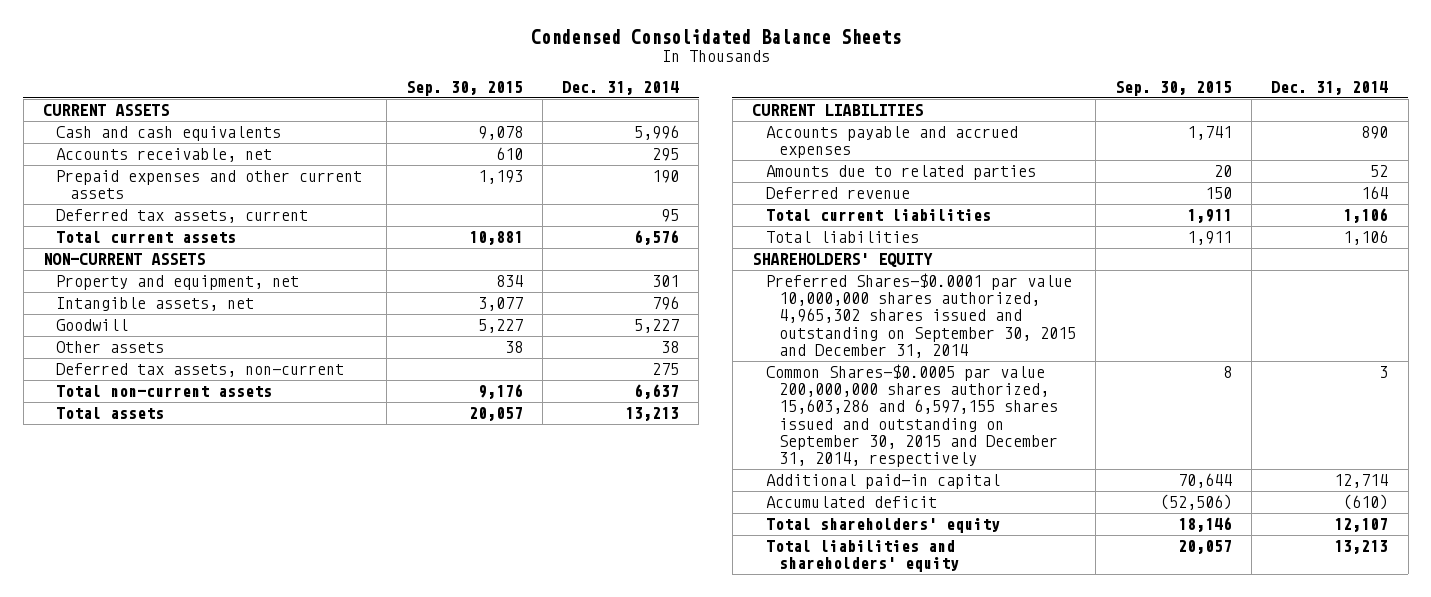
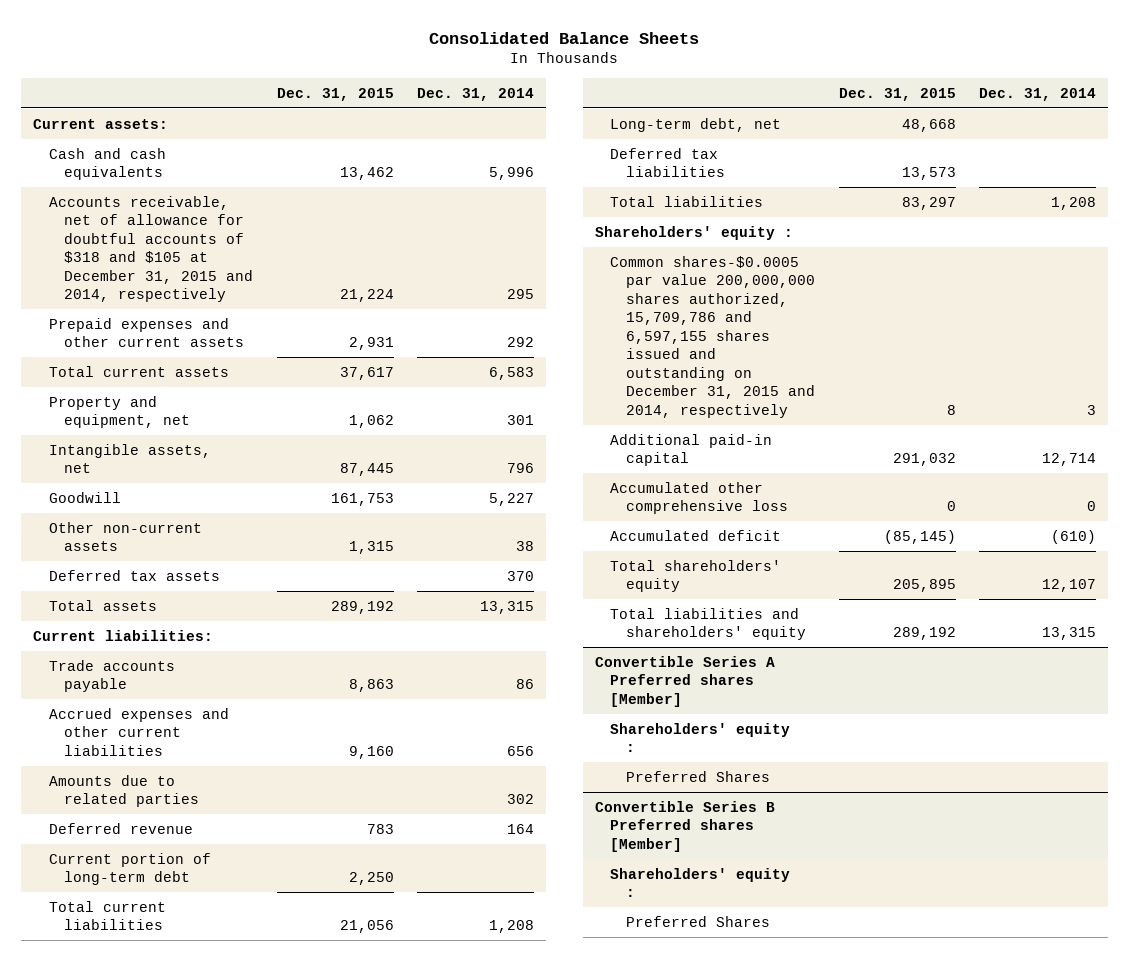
- Condensed Consolidated Balance Sheets
+ Consolidated Balance Sheets
- | Sep. 30, 2015 | Dec. 31, 2014
+ | Dec. 31, 2015 | Dec. 31, 2014
- CURRENT ASSETS
+ Current assets:
- Accounts receivable, net | 610 | 295
- Prepaid expenses and other current assets | 1,193 | 190
- Deferred tax assets, current | | 95
- Total current assets | 10,881 | 6,576
- NON-CURRENT ASSETS
+ Accounts receivable, net of allowance for doubtful accounts of $318 and $105 at December 31, 2015 and 2014, respectively | 21,224 | 295
+ Prepaid expenses and other current assets | 2,931 | 292
+ Total current assets | 37,617 | 6,583
- Other assets | 38 | 38
- Deferred tax assets, non-current | | 275
- Total non-current assets | 9,176 | 6,637
- Total assets | 20,057 | 13,213
- CURRENT LIABILITIES
- Accounts payable and accrued expenses | 1,741 | 890
- Amounts due to related parties | 20 | 52
+ Other non-current assets | 1,315 | 38
+ Deferred tax assets | | 370
+ Total assets | 289,192 | 13,315
+ Current liabilities:
+ Trade accounts payable | 8,863 | 86
+ Accrued expenses and other current liabilities | 9,160 | 656
+ Amounts due to related parties | | 302
- Total current liabilities | 1,911 | 1,106
- Total liabilities | 1,911 | 1,106
- SHAREHOLDERS' EQUITY
- Preferred Shares-$0.0001 par value 10,000,000 shares authorized, 4,965,302 shares issued and outstanding on September 30, 2015 and December 31, 2014
- Common Shares-$0.0005 par value 200,000,000 shares authorized, 15,603,286 and 6,597,155 shares issued and outstanding on September 30, 2015 and December 31, 2014, respectively | 8 | 3
+ Current portion of long-term debt | 2,250 |
+ Total current liabilities | 21,056 | 1,208
+ Long-term debt, net | 48,668 |
+ Deferred tax liabilities | 13,573 |
+ Total liabilities | 83,297 | 1,208
+ Shareholders' equity :
+ Common shares-$0.0005 par value 200,000,000 shares authorized, 15,709,786 and 6,597,155 shares issued and outstanding on December 31, 2015 and 2014, respectively | 8 | 3
+ Accumulated other comprehensive loss | 0 | 0
- Total liabilities and shareholders' equity | 20,057 | 13,213
+ Total liabilities and shareholders' equity | 289,192 | 13,315
+ Convertible Series A Preferred shares [Member]
+ Shareholders' equity :
+ Preferred Shares
+ Convertible Series B Preferred shares [Member]
+ Shareholders' equity :
+ Preferred Shares

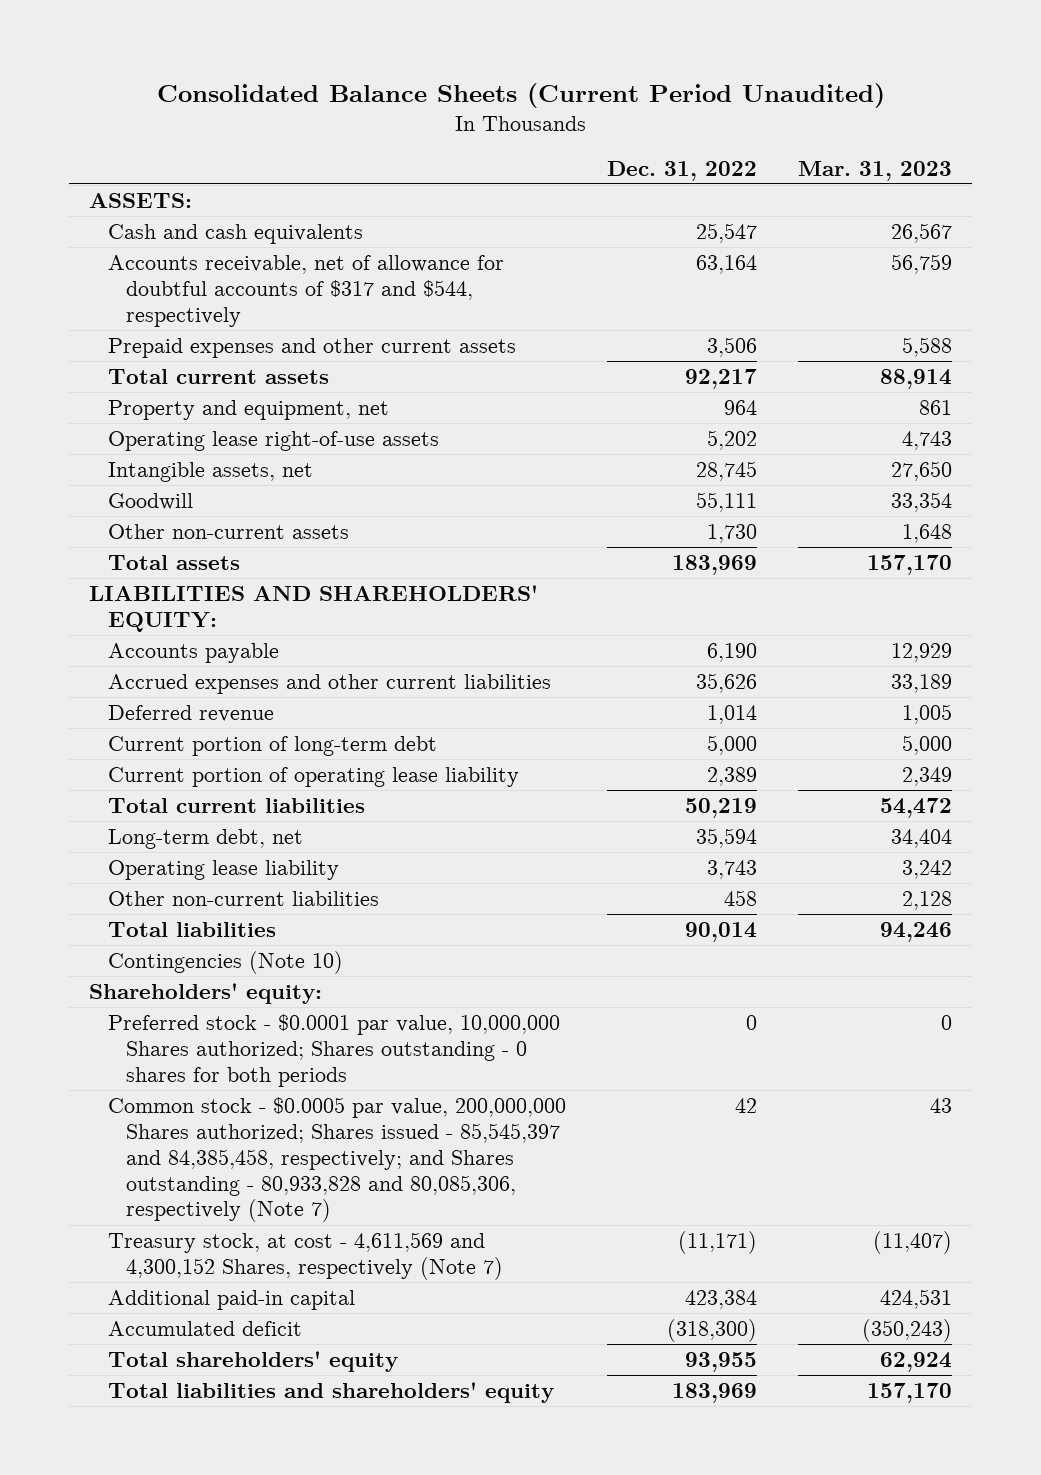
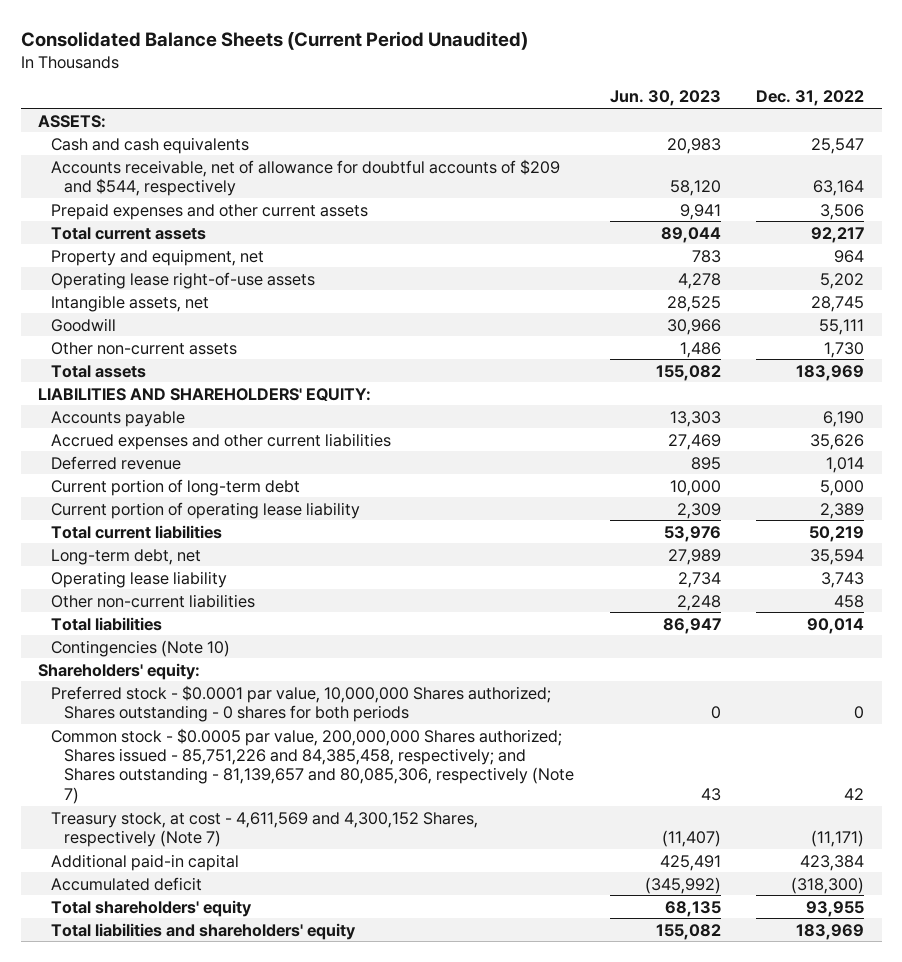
- | Dec. 31, 2022 | Mar. 31, 2023
+ | Jun. 30, 2023 | Dec. 31, 2022
- Accounts receivable, net of allowance for doubtful accounts of $317 and $544, respectively | 63,164 | 56,759
+ Accounts receivable, net of allowance for doubtful accounts of $209 and $544, respectively | 58,120 | 63,164
- Common stock - $0.0005 par value, 200,000,000 Shares authorized; Shares issued - 85,545,397 and 84,385,458, respectively; and Shares outstanding - 80,933,828 and 80,085,306, respectively (Note 7) | 42 | 43
+ Common stock - $0.0005 par value, 200,000,000 Shares authorized; Shares issued - 85,751,226 and 84,385,458, respectively; and Shares outstanding - 81,139,657 and 80,085,306, respectively (Note 7) | 43 | 42

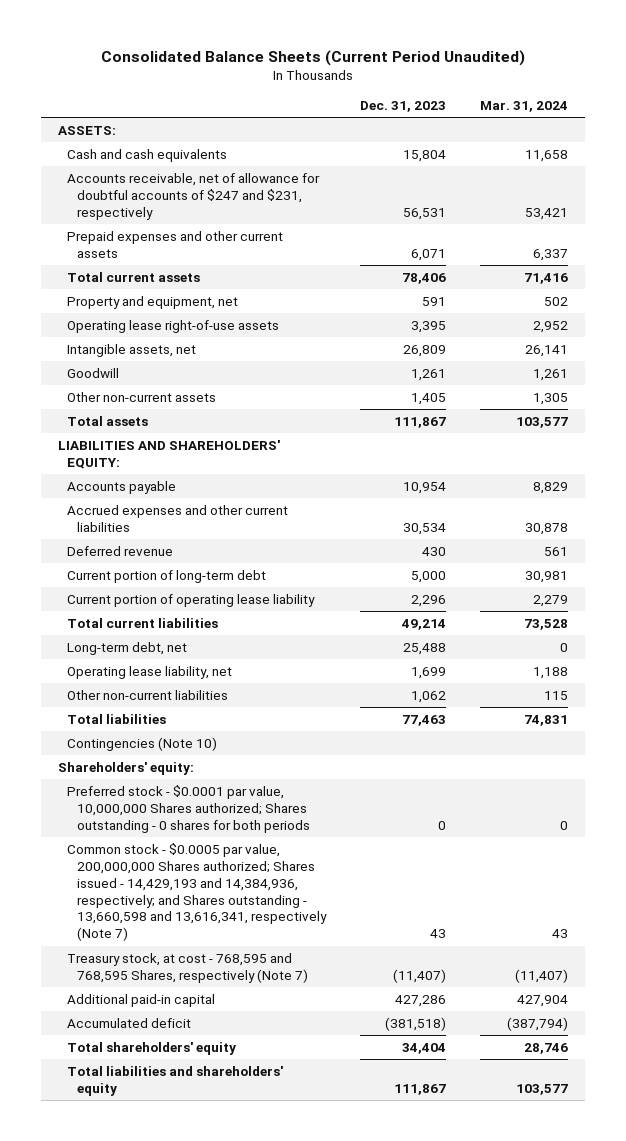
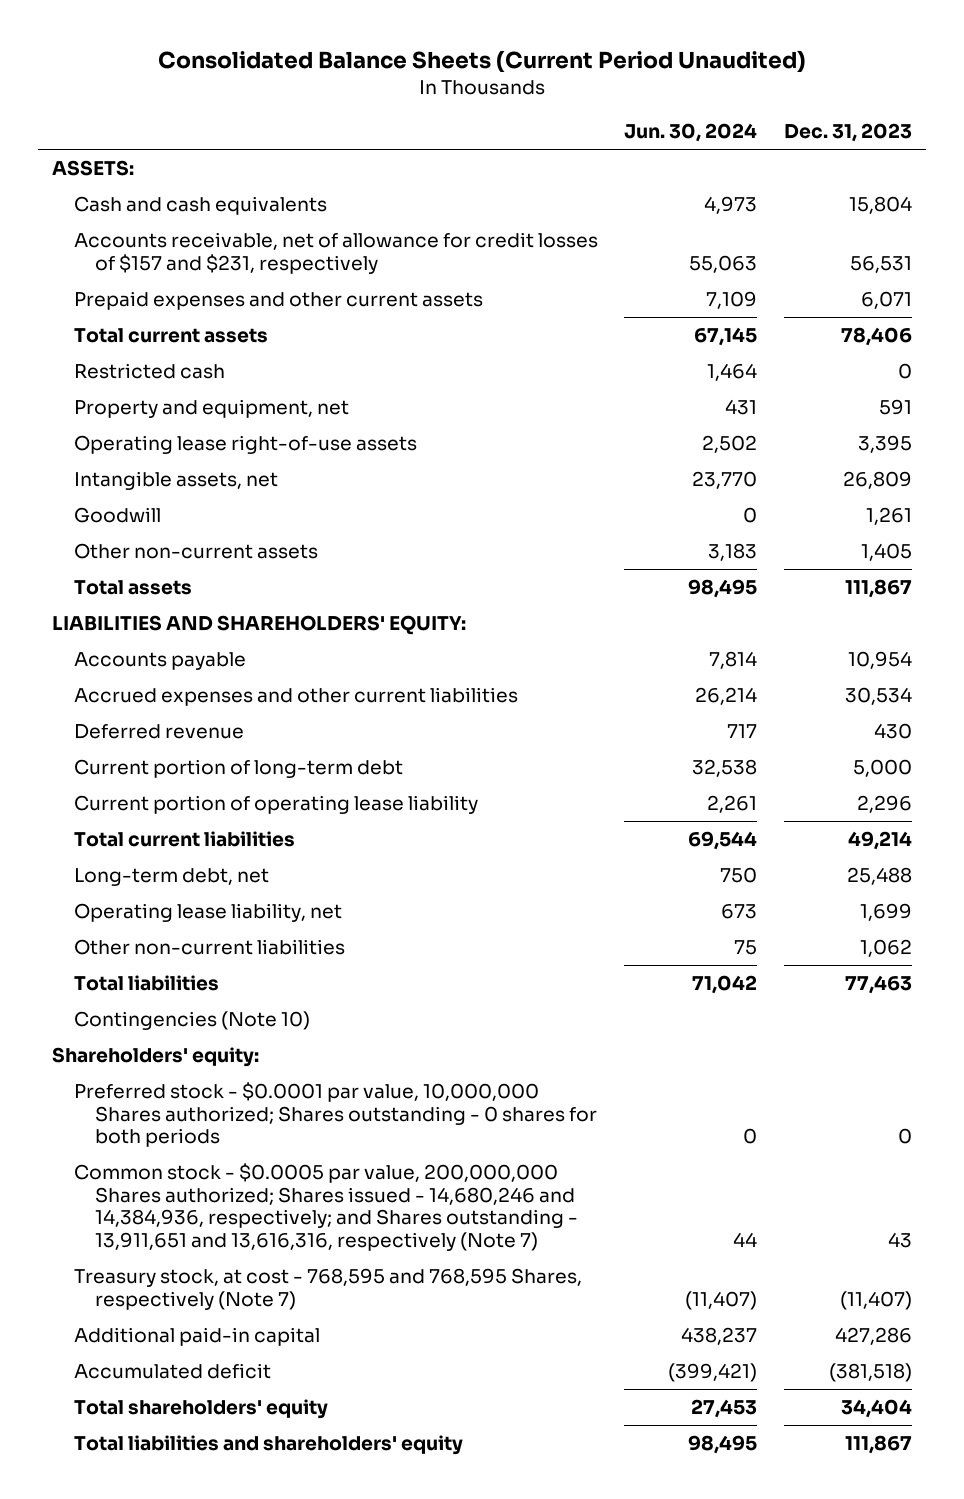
- | Dec. 31, 2023 | Mar. 31, 2024
+ | Jun. 30, 2024 | Dec. 31, 2023
- Accounts receivable, net of allowance for doubtful accounts of $247 and $231, respectively | 56,531 | 53,421
+ Accounts receivable, net of allowance for credit losses of $157 and $231, respectively | 55,063 | 56,531
+ Restricted cash | 1,464 | 0
- Common stock - $0.0005 par value, 200,000,000 Shares authorized; Shares issued - 14,429,193 and 14,384,936, respectively; and Shares outstanding - 13,660,598 and 13,616,341, respectively (Note 7) | 43 | 43
+ Common stock - $0.0005 par value, 200,000,000 Shares authorized; Shares issued - 14,680,246 and 14,384,936, respectively; and Shares outstanding - 13,911,651 and 13,616,316, respectively (Note 7) | 44 | 43

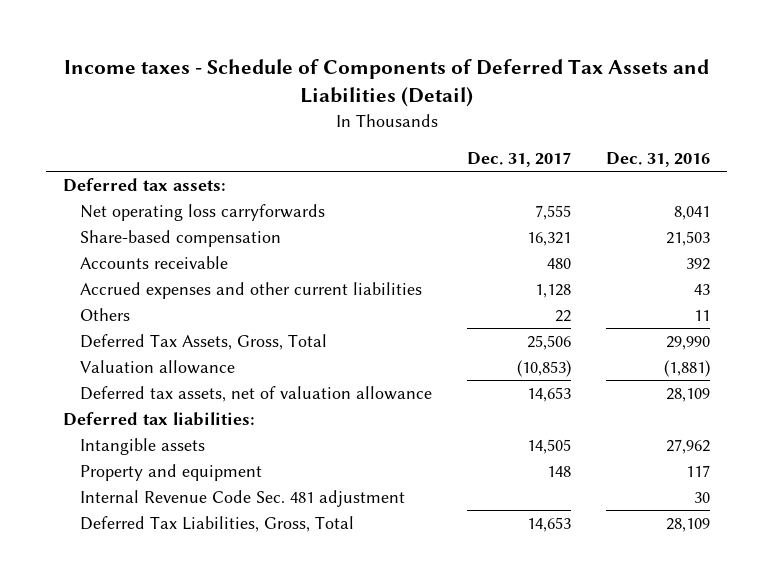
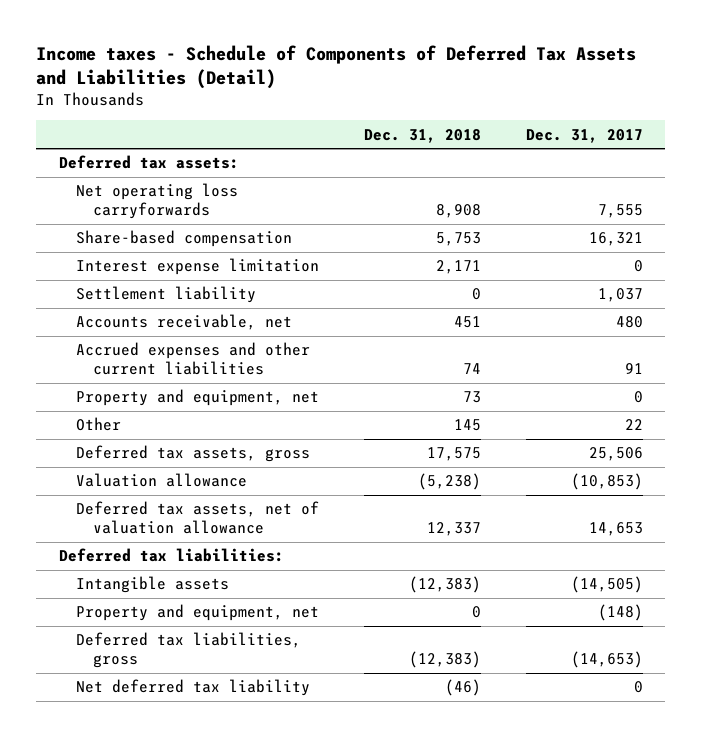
- | Dec. 31, 2017 | Dec. 31, 2016
+ | Dec. 31, 2018 | Dec. 31, 2017
- Accounts receivable | 480 | 392
- Accrued expenses and other current liabilities | 1,128 | 43
- Others | 22 | 11
- Deferred Tax Assets, Gross, Total | 25,506 | 29,990
+ Interest expense limitation | 2,171 | 0
+ Settlement liability | 0 | 1,037
+ Accounts receivable, net | 451 | 480
+ Accrued expenses and other current liabilities | 74 | 91
+ Property and equipment, net | 73 | 0
+ Other | 145 | 22
+ Deferred tax assets, gross | 17,575 | 25,506
- Intangible assets | 14,505 | 27,962
- Property and equipment | 148 | 117
- Internal Revenue Code Sec. 481 adjustment | | 30
- Deferred Tax Liabilities, Gross, Total | 14,653 | 28,109
+ Intangible assets | (12,383) | (14,505)
+ Property and equipment, net | 0 | (148)
+ Deferred tax liabilities, gross | (12,383) | (14,653)
+ Net deferred tax liability | (46) | 0

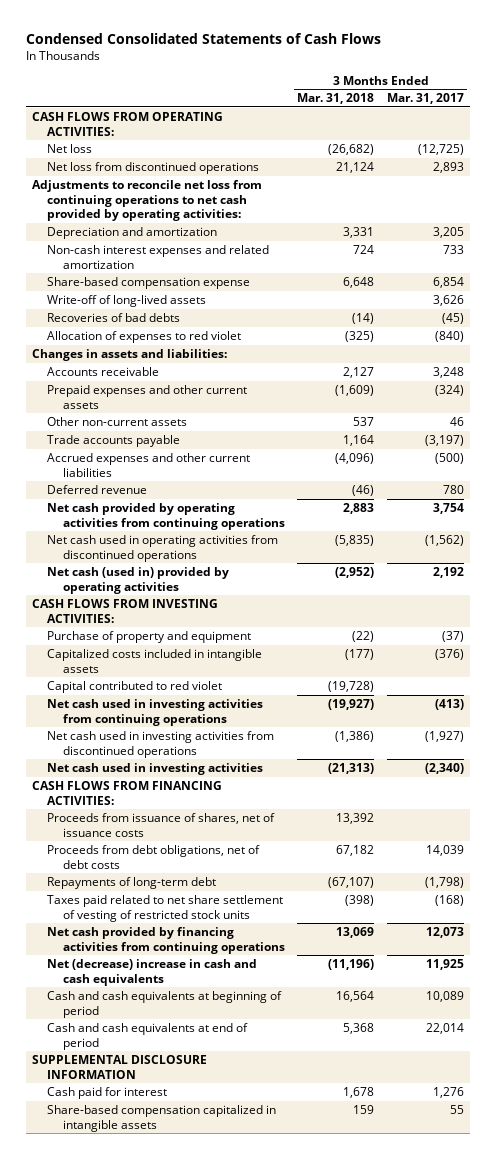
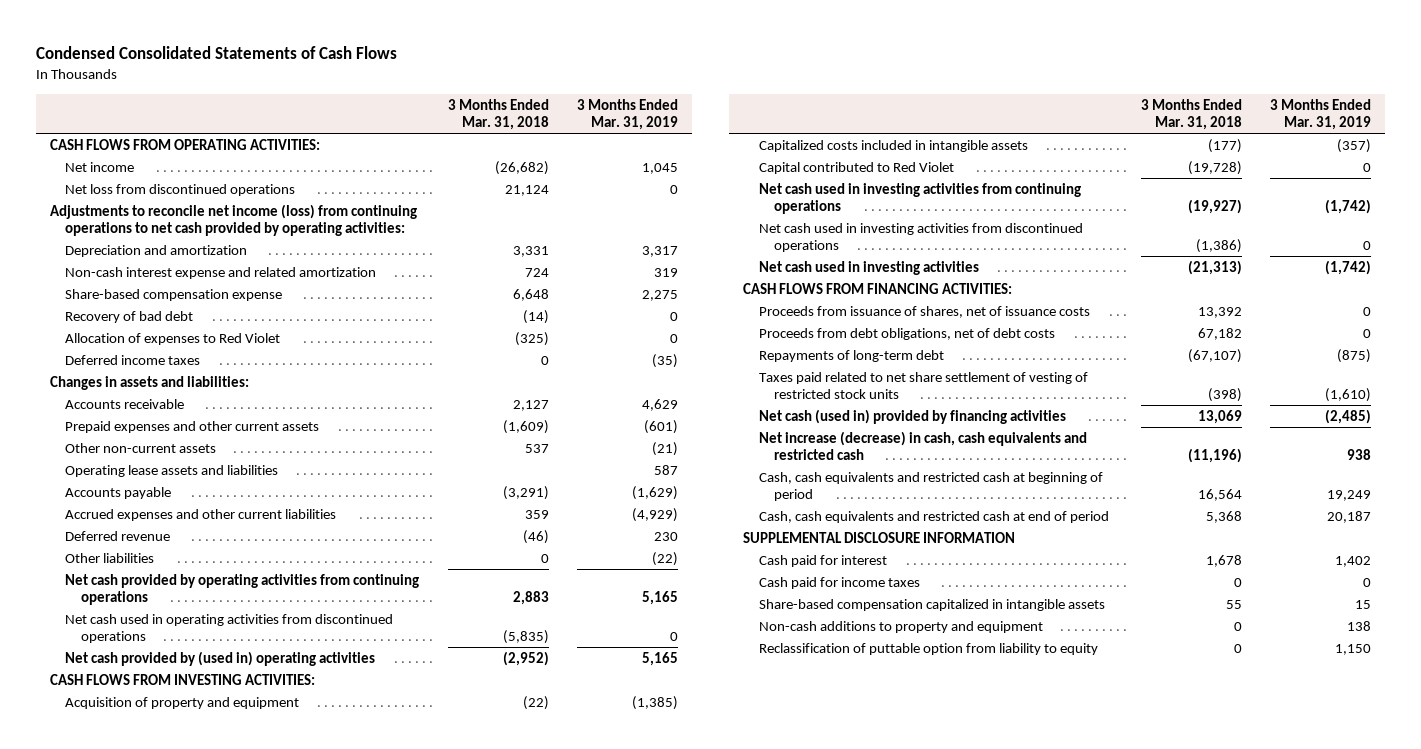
- | 3 Months Ended Mar. 31, 2018 | 3 Months Ended Mar. 31, 2017
+ | 3 Months Ended Mar. 31, 2018 | 3 Months Ended Mar. 31, 2019
- Net loss | (26,682) | (12,725)
+ Net income | (26,682) | 1,045
- Adjustments to reconcile net loss from continuing operations to net cash provided by operating activities:
+ Adjustments to reconcile net income (loss) from continuing operations to net cash provided by operating activities:
- Non-cash interest expenses and related amortization | 724 | 733
+ Non-cash interest expense and related amortization | 724 | 319
- Write-off of long-lived assets | | 3,626
- Recoveries of bad debts | (14) | (45)
- Allocation of expenses to red violet | (325) | (840)
+ Recovery of bad debt | (14) | 0
+ Allocation of expenses to Red Violet | (325) | 0
+ Deferred income taxes | 0 | (35)
- Trade accounts payable | 1,164 | (3,197)
- Accrued expenses and other current liabilities | (4,096) | (500)
+ Operating lease assets and liabilities | | 587
+ Accounts payable | (3,291) | (1,629)
+ Accrued expenses and other current liabilities | 359 | (4,929)
+ Other liabilities | 0 | (22)
- Net cash (used in) provided by operating activities | (2,952) | 2,192
+ Net cash provided by (used in) operating activities | (2,952) | 5,165
- Purchase of property and equipment | (22) | (37)
+ Acquisition of property and equipment | (22) | (1,385)
- Capital contributed to red violet | (19,728) |
+ Capital contributed to Red Violet | (19,728) | 0
- Net cash provided by financing activities from continuing operations | 13,069 | 12,073
- Net (decrease) increase in cash and cash equivalents | (11,196) | 11,925
- Cash and cash equivalents at beginning of period | 16,564 | 10,089
- Cash and cash equivalents at end of period | 5,368 | 22,014
+ Net cash (used in) provided by financing activities | 13,069 | (2,485)
+ Net increase (decrease) in cash, cash equivalents and restricted cash | (11,196) | 938
+ Cash, cash equivalents and restricted cash at beginning of period | 16,564 | 19,249
+ Cash, cash equivalents and restricted cash at end of period | 5,368 | 20,187
- Share-based compensation capitalized in intangible assets | 159 | 55
+ Cash paid for income taxes | 0 | 0
+ Share-based compensation capitalized in intangible assets | 55 | 15
+ Non-cash additions to property and equipment | 0 | 138
+ Reclassification of puttable option from liability to equity | 0 | 1,150

